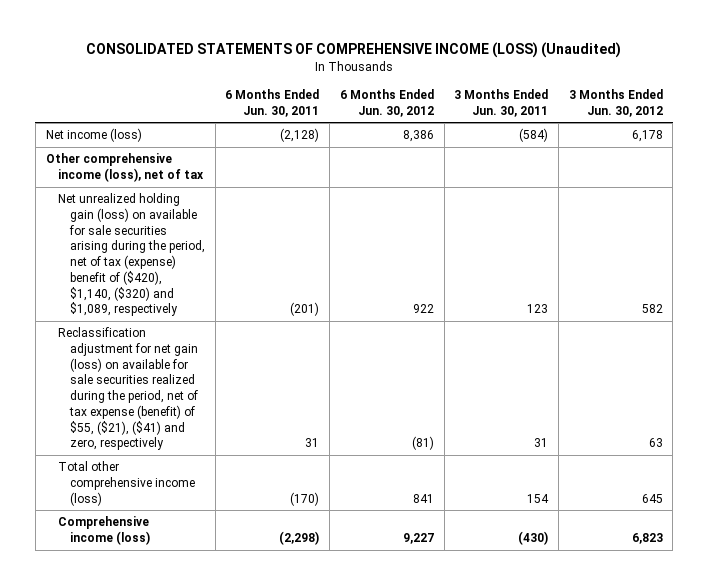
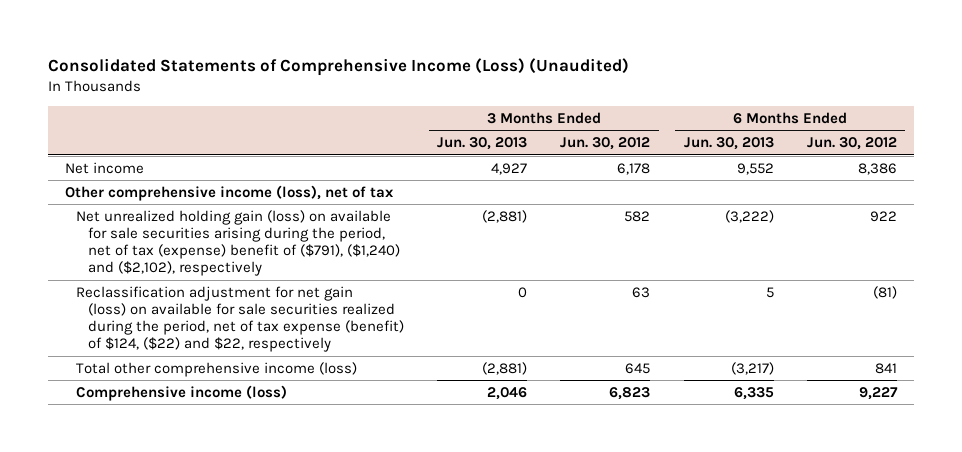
- CONSOLIDATED STATEMENTS OF COMPREHENSIVE INCOME (LOSS) (Unaudited)
+ Consolidated Statements of Comprehensive Income (Loss) (Unaudited)
- | 6 Months Ended Jun. 30, 2011 | 6 Months Ended Jun. 30, 2012 | 3 Months Ended Jun. 30, 2011 | 3 Months Ended Jun. 30, 2012
+ | 3 Months Ended Jun. 30, 2013 | 3 Months Ended Jun. 30, 2012 | 6 Months Ended Jun. 30, 2013 | 6 Months Ended Jun. 30, 2012
- Net income (loss) | (2,128) | 8,386 | (584) | 6,178
+ Net income | 4,927 | 6,178 | 9,552 | 8,386
- Net unrealized holding gain (loss) on available for sale securities arising during the period, net of tax (expense) benefit of ($420), $1,140, ($320) and $1,089, respectively | (201) | 922 | 123 | 582
- Reclassification adjustment for net gain (loss) on available for sale securities realized during the period, net of tax expense (benefit) of $55, ($21), ($41) and zero, respectively | 31 | (81) | 31 | 63
+ Net unrealized holding gain (loss) on available for sale securities arising during the period, net of tax (expense) benefit of ($791), ($1,240) and ($2,102), respectively | (2,881) | 582 | (3,222) | 922
+ Reclassification adjustment for net gain (loss) on available for sale securities realized during the period, net of tax expense (benefit) of $124, ($22) and $22, respectively | 0 | 63 | 5 | (81)

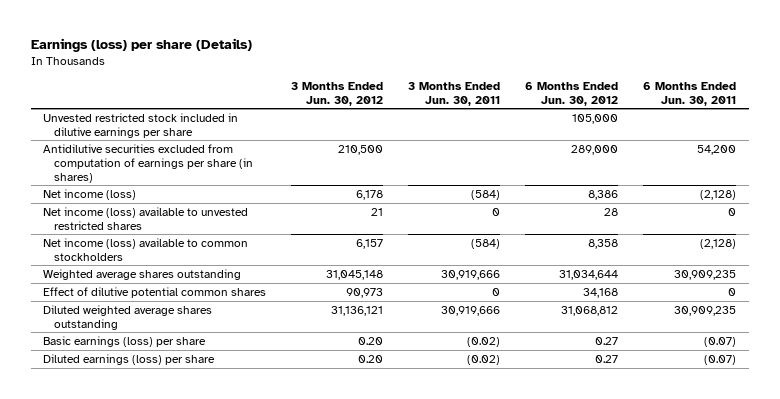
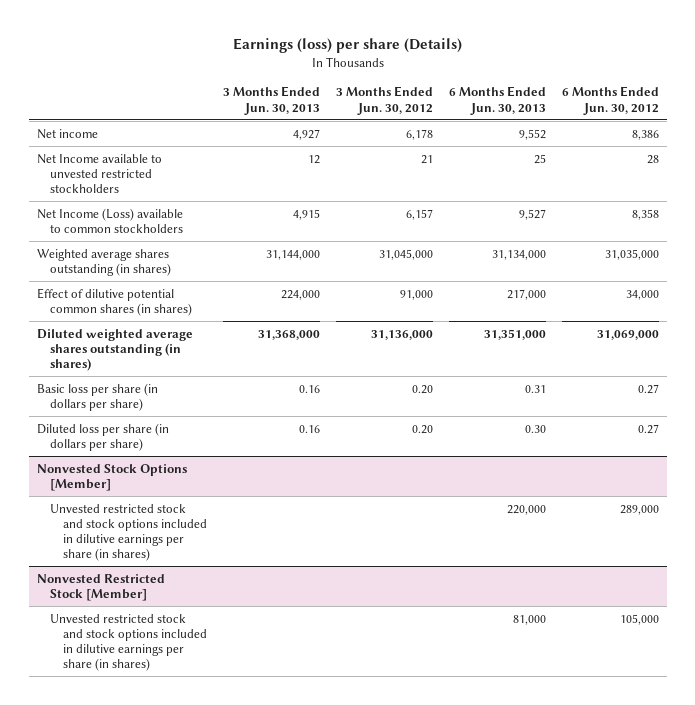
- | 3 Months Ended Jun. 30, 2012 | 3 Months Ended Jun. 30, 2011 | 6 Months Ended Jun. 30, 2012 | 6 Months Ended Jun. 30, 2011
+ | 3 Months Ended Jun. 30, 2013 | 3 Months Ended Jun. 30, 2012 | 6 Months Ended Jun. 30, 2013 | 6 Months Ended Jun. 30, 2012
- Unvested restricted stock included in dilutive earnings per share | | | 105,000 |
- Antidilutive securities excluded from computation of earnings per share (in shares) | 210,500 | | 289,000 | 54,200
- Net income (loss) | 6,178 | (584) | 8,386 | (2,128)
- Net income (loss) available to unvested restricted shares | 21 | 0 | 28 | 0
- Net income (loss) available to common stockholders | 6,157 | (584) | 8,358 | (2,128)
- Weighted average shares outstanding | 31,045,148 | 30,919,666 | 31,034,644 | 30,909,235
- Effect of dilutive potential common shares | 90,973 | 0 | 34,168 | 0
- Diluted weighted average shares outstanding | 31,136,121 | 30,919,666 | 31,068,812 | 30,909,235
- Basic earnings (loss) per share | 0.20 | (0.02) | 0.27 | (0.07)
- Diluted earnings (loss) per share | 0.20 | (0.02) | 0.27 | (0.07)
+ Net income | 4,927 | 6,178 | 9,552 | 8,386
+ Net Income available to unvested restricted stockholders | 12 | 21 | 25 | 28
+ Net Income (Loss) available to common stockholders | 4,915 | 6,157 | 9,527 | 8,358
+ Weighted average shares outstanding (in shares) | 31,144,000 | 31,045,000 | 31,134,000 | 31,035,000
+ Effect of dilutive potential common shares (in shares) | 224,000 | 91,000 | 217,000 | 34,000
+ Diluted weighted average shares outstanding (in shares) | 31,368,000 | 31,136,000 | 31,351,000 | 31,069,000
+ Basic loss per share (in dollars per share) | 0.16 | 0.20 | 0.31 | 0.27
+ Diluted loss per share (in dollars per share) | 0.16 | 0.20 | 0.30 | 0.27
+ Nonvested Stock Options [Member]
+ Unvested restricted stock and stock options included in dilutive earnings per share (in shares) | | | 220,000 | 289,000
+ Nonvested Restricted Stock [Member]
+ Unvested restricted stock and stock options included in dilutive earnings per share (in shares) | | | 81,000 | 105,000

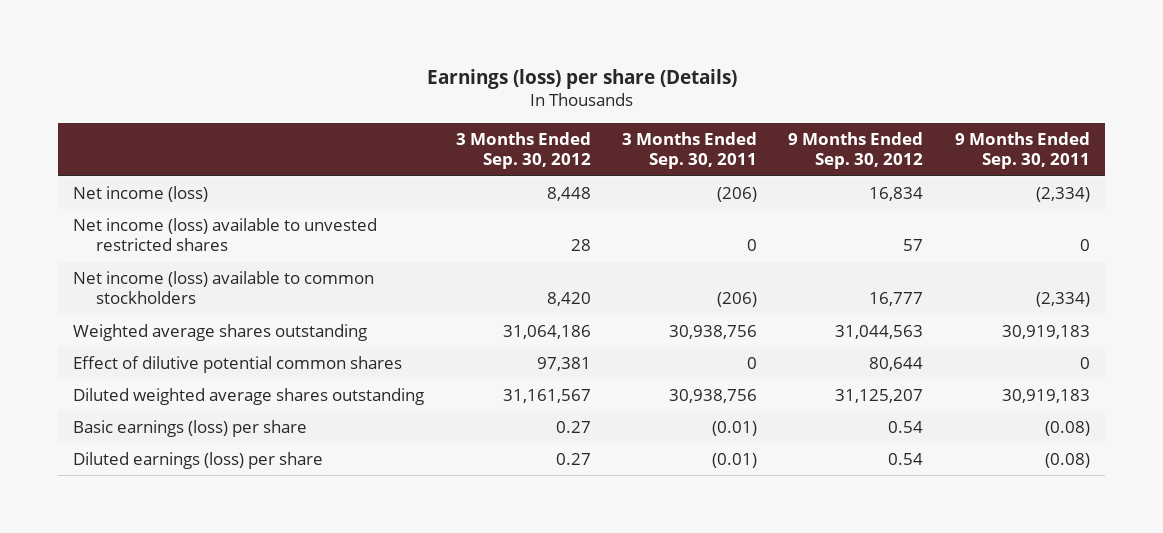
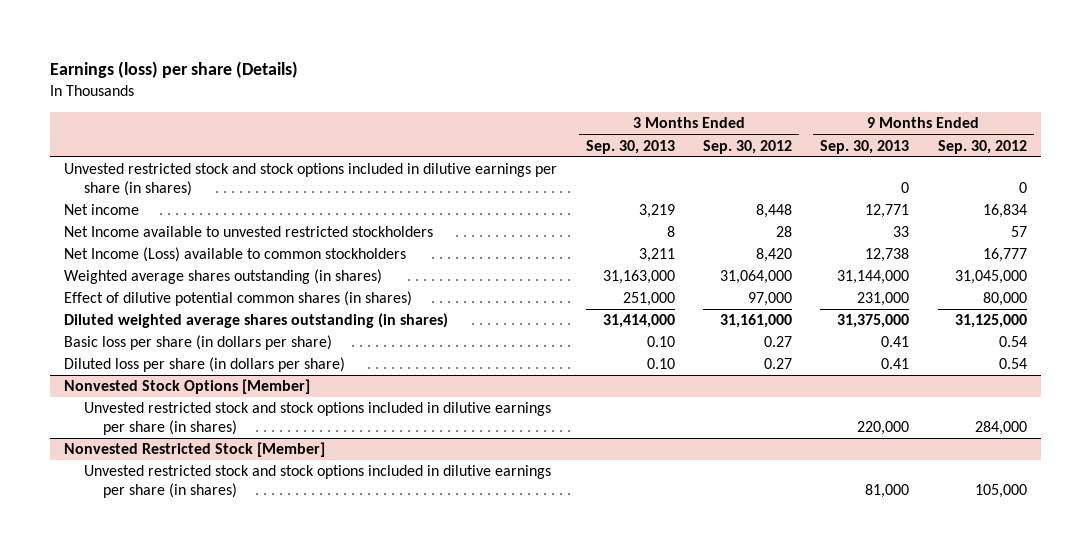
- | 3 Months Ended Sep. 30, 2012 | 3 Months Ended Sep. 30, 2011 | 9 Months Ended Sep. 30, 2012 | 9 Months Ended Sep. 30, 2011
+ | 3 Months Ended Sep. 30, 2013 | 3 Months Ended Sep. 30, 2012 | 9 Months Ended Sep. 30, 2013 | 9 Months Ended Sep. 30, 2012
- Net income (loss) | 8,448 | (206) | 16,834 | (2,334)
- Net income (loss) available to unvested restricted shares | 28 | 0 | 57 | 0
- Net income (loss) available to common stockholders | 8,420 | (206) | 16,777 | (2,334)
- Weighted average shares outstanding | 31,064,186 | 30,938,756 | 31,044,563 | 30,919,183
- Effect of dilutive potential common shares | 97,381 | 0 | 80,644 | 0
- Diluted weighted average shares outstanding | 31,161,567 | 30,938,756 | 31,125,207 | 30,919,183
- Basic earnings (loss) per share | 0.27 | (0.01) | 0.54 | (0.08)
- Diluted earnings (loss) per share | 0.27 | (0.01) | 0.54 | (0.08)
+ Unvested restricted stock and stock options included in dilutive earnings per share (in shares) | | | 0 | 0
+ Net income | 3,219 | 8,448 | 12,771 | 16,834
+ Net Income available to unvested restricted stockholders | 8 | 28 | 33 | 57
+ Net Income (Loss) available to common stockholders | 3,211 | 8,420 | 12,738 | 16,777
+ Weighted average shares outstanding (in shares) | 31,163,000 | 31,064,000 | 31,144,000 | 31,045,000
+ Effect of dilutive potential common shares (in shares) | 251,000 | 97,000 | 231,000 | 80,000
+ Diluted weighted average shares outstanding (in shares) | 31,414,000 | 31,161,000 | 31,375,000 | 31,125,000
+ Basic loss per share (in dollars per share) | 0.10 | 0.27 | 0.41 | 0.54
+ Diluted loss per share (in dollars per share) | 0.10 | 0.27 | 0.41 | 0.54
+ Nonvested Stock Options [Member]
+ Unvested restricted stock and stock options included in dilutive earnings per share (in shares) | | | 220,000 | 284,000
+ Nonvested Restricted Stock [Member]
+ Unvested restricted stock and stock options included in dilutive earnings per share (in shares) | | | 81,000 | 105,000

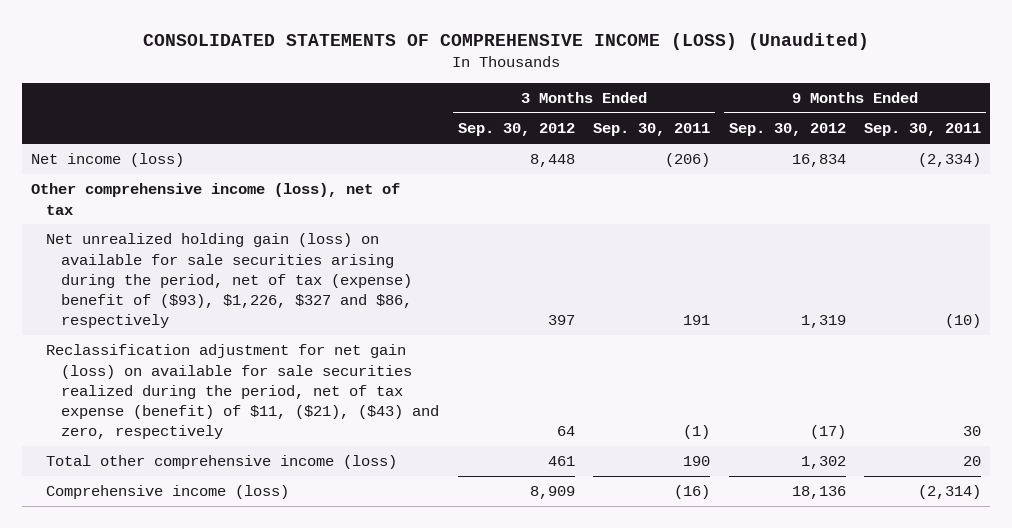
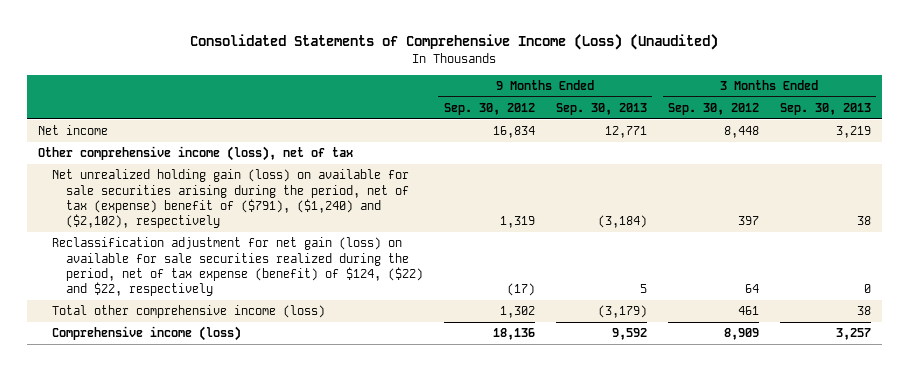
- CONSOLIDATED STATEMENTS OF COMPREHENSIVE INCOME (LOSS) (Unaudited)
+ Consolidated Statements of Comprehensive Income (Loss) (Unaudited)
- | 3 Months Ended Sep. 30, 2012 | 3 Months Ended Sep. 30, 2011 | 9 Months Ended Sep. 30, 2012 | 9 Months Ended Sep. 30, 2011
+ | 9 Months Ended Sep. 30, 2012 | 9 Months Ended Sep. 30, 2013 | 3 Months Ended Sep. 30, 2012 | 3 Months Ended Sep. 30, 2013
- Net income (loss) | 8,448 | (206) | 16,834 | (2,334)
+ Net income | 16,834 | 12,771 | 8,448 | 3,219
- Net unrealized holding gain (loss) on available for sale securities arising during the period, net of tax (expense) benefit of ($93), $1,226, $327 and $86, respectively | 397 | 191 | 1,319 | (10)
- Reclassification adjustment for net gain (loss) on available for sale securities realized during the period, net of tax expense (benefit) of $11, ($21), ($43) and zero, respectively | 64 | (1) | (17) | 30
+ Net unrealized holding gain (loss) on available for sale securities arising during the period, net of tax (expense) benefit of ($791), ($1,240) and ($2,102), respectively | 1,319 | (3,184) | 397 | 38
+ Reclassification adjustment for net gain (loss) on available for sale securities realized during the period, net of tax expense (benefit) of $124, ($22) and $22, respectively | (17) | 5 | 64 | 0

